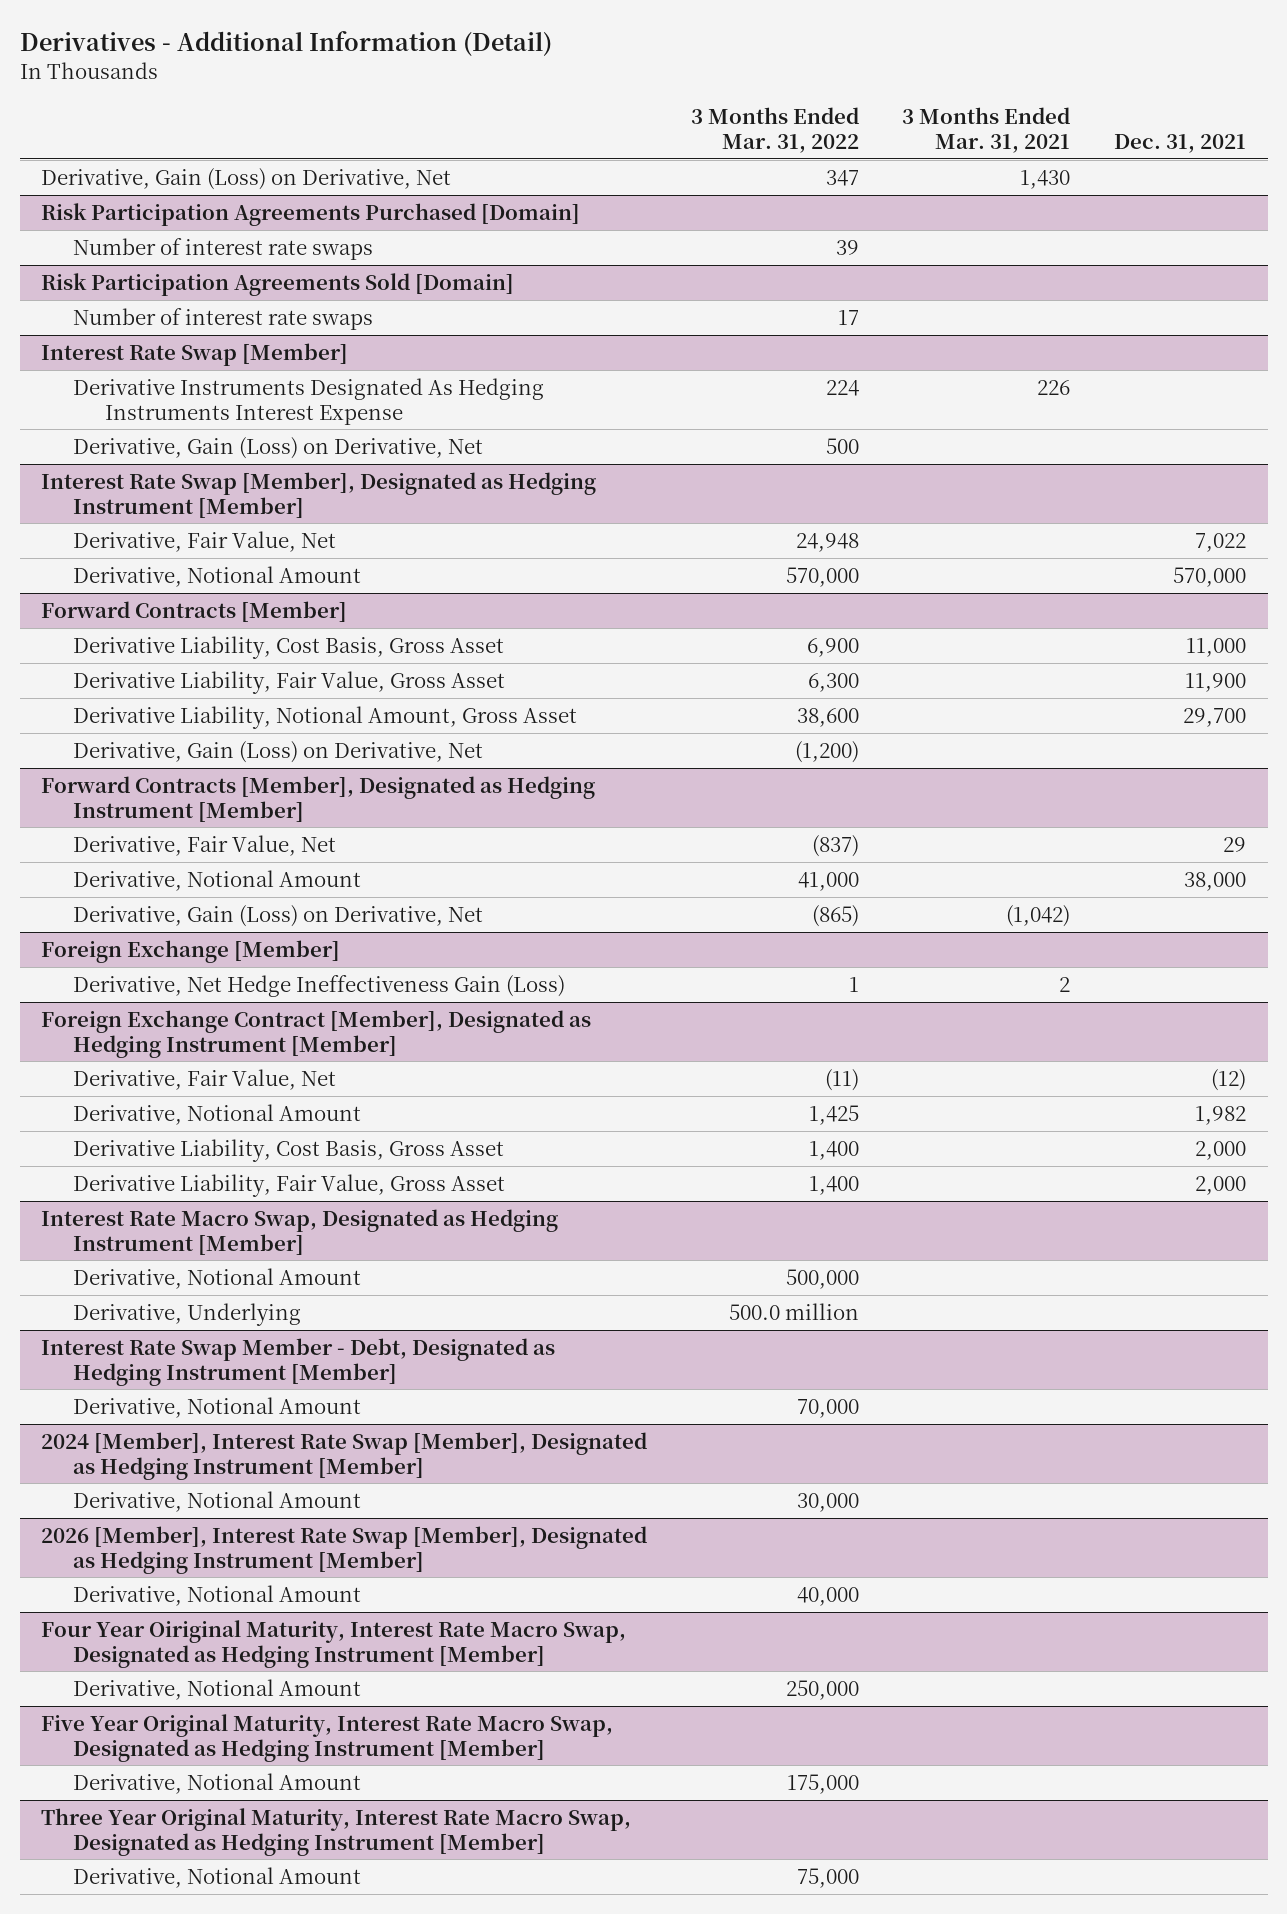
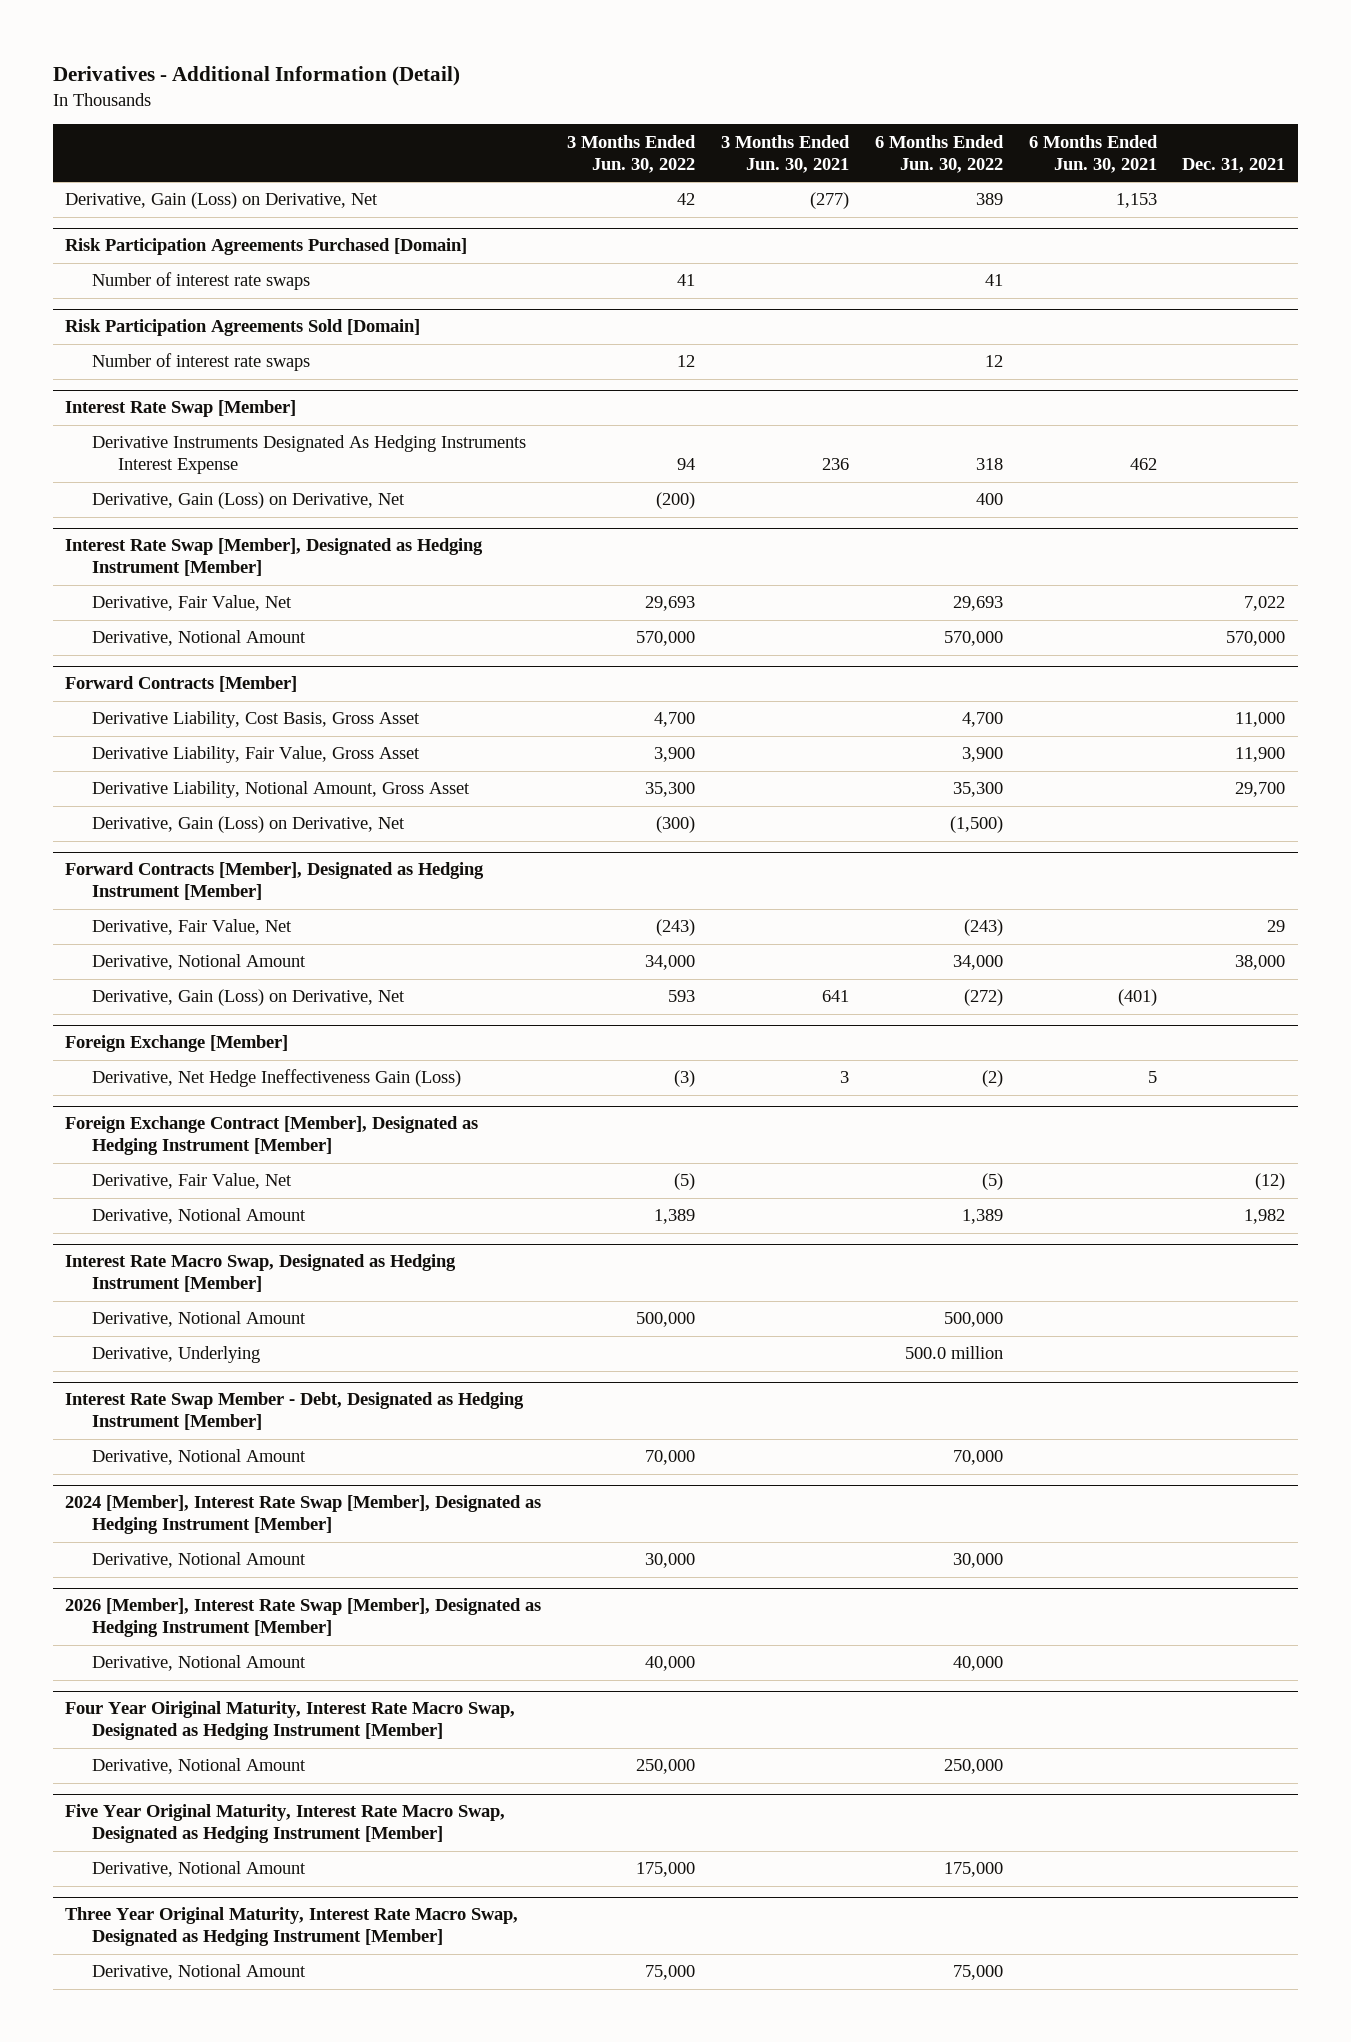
- | 3 Months Ended Mar. 31, 2022 | 3 Months Ended Mar. 31, 2021 | Dec. 31, 2021
+ | 3 Months Ended Jun. 30, 2022 | 3 Months Ended Jun. 30, 2021 | 6 Months Ended Jun. 30, 2022 | 6 Months Ended Jun. 30, 2021 | Dec. 31, 2021
@ Foreign Exchange Contract [Member], Designated as Hedging Instrument [Member]
- Derivative Liability, Cost Basis, Gross Asset | 1,400 | | 2,000
- Derivative Liability, Fair Value, Gross Asset | 1,400 | | 2,000

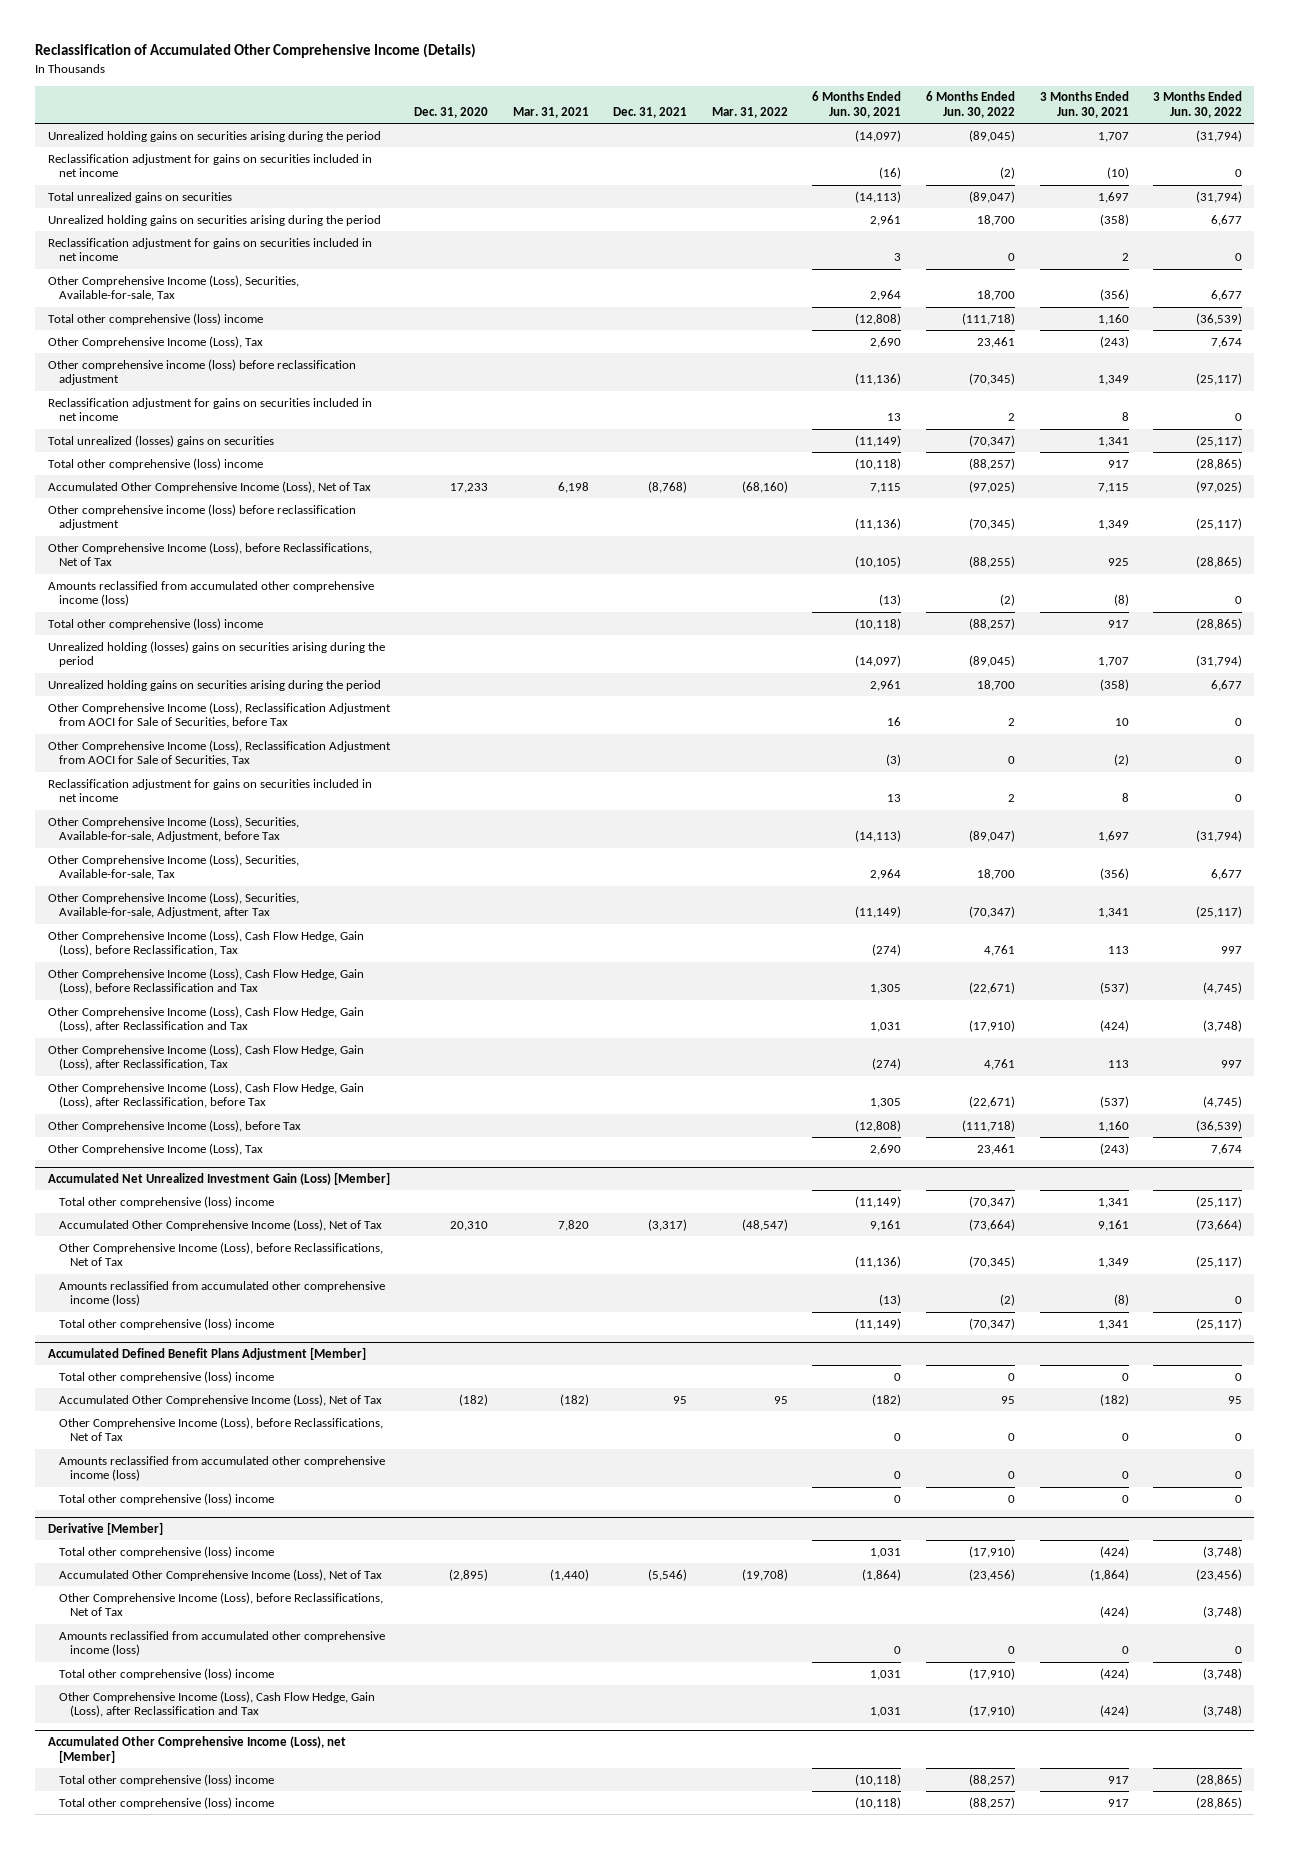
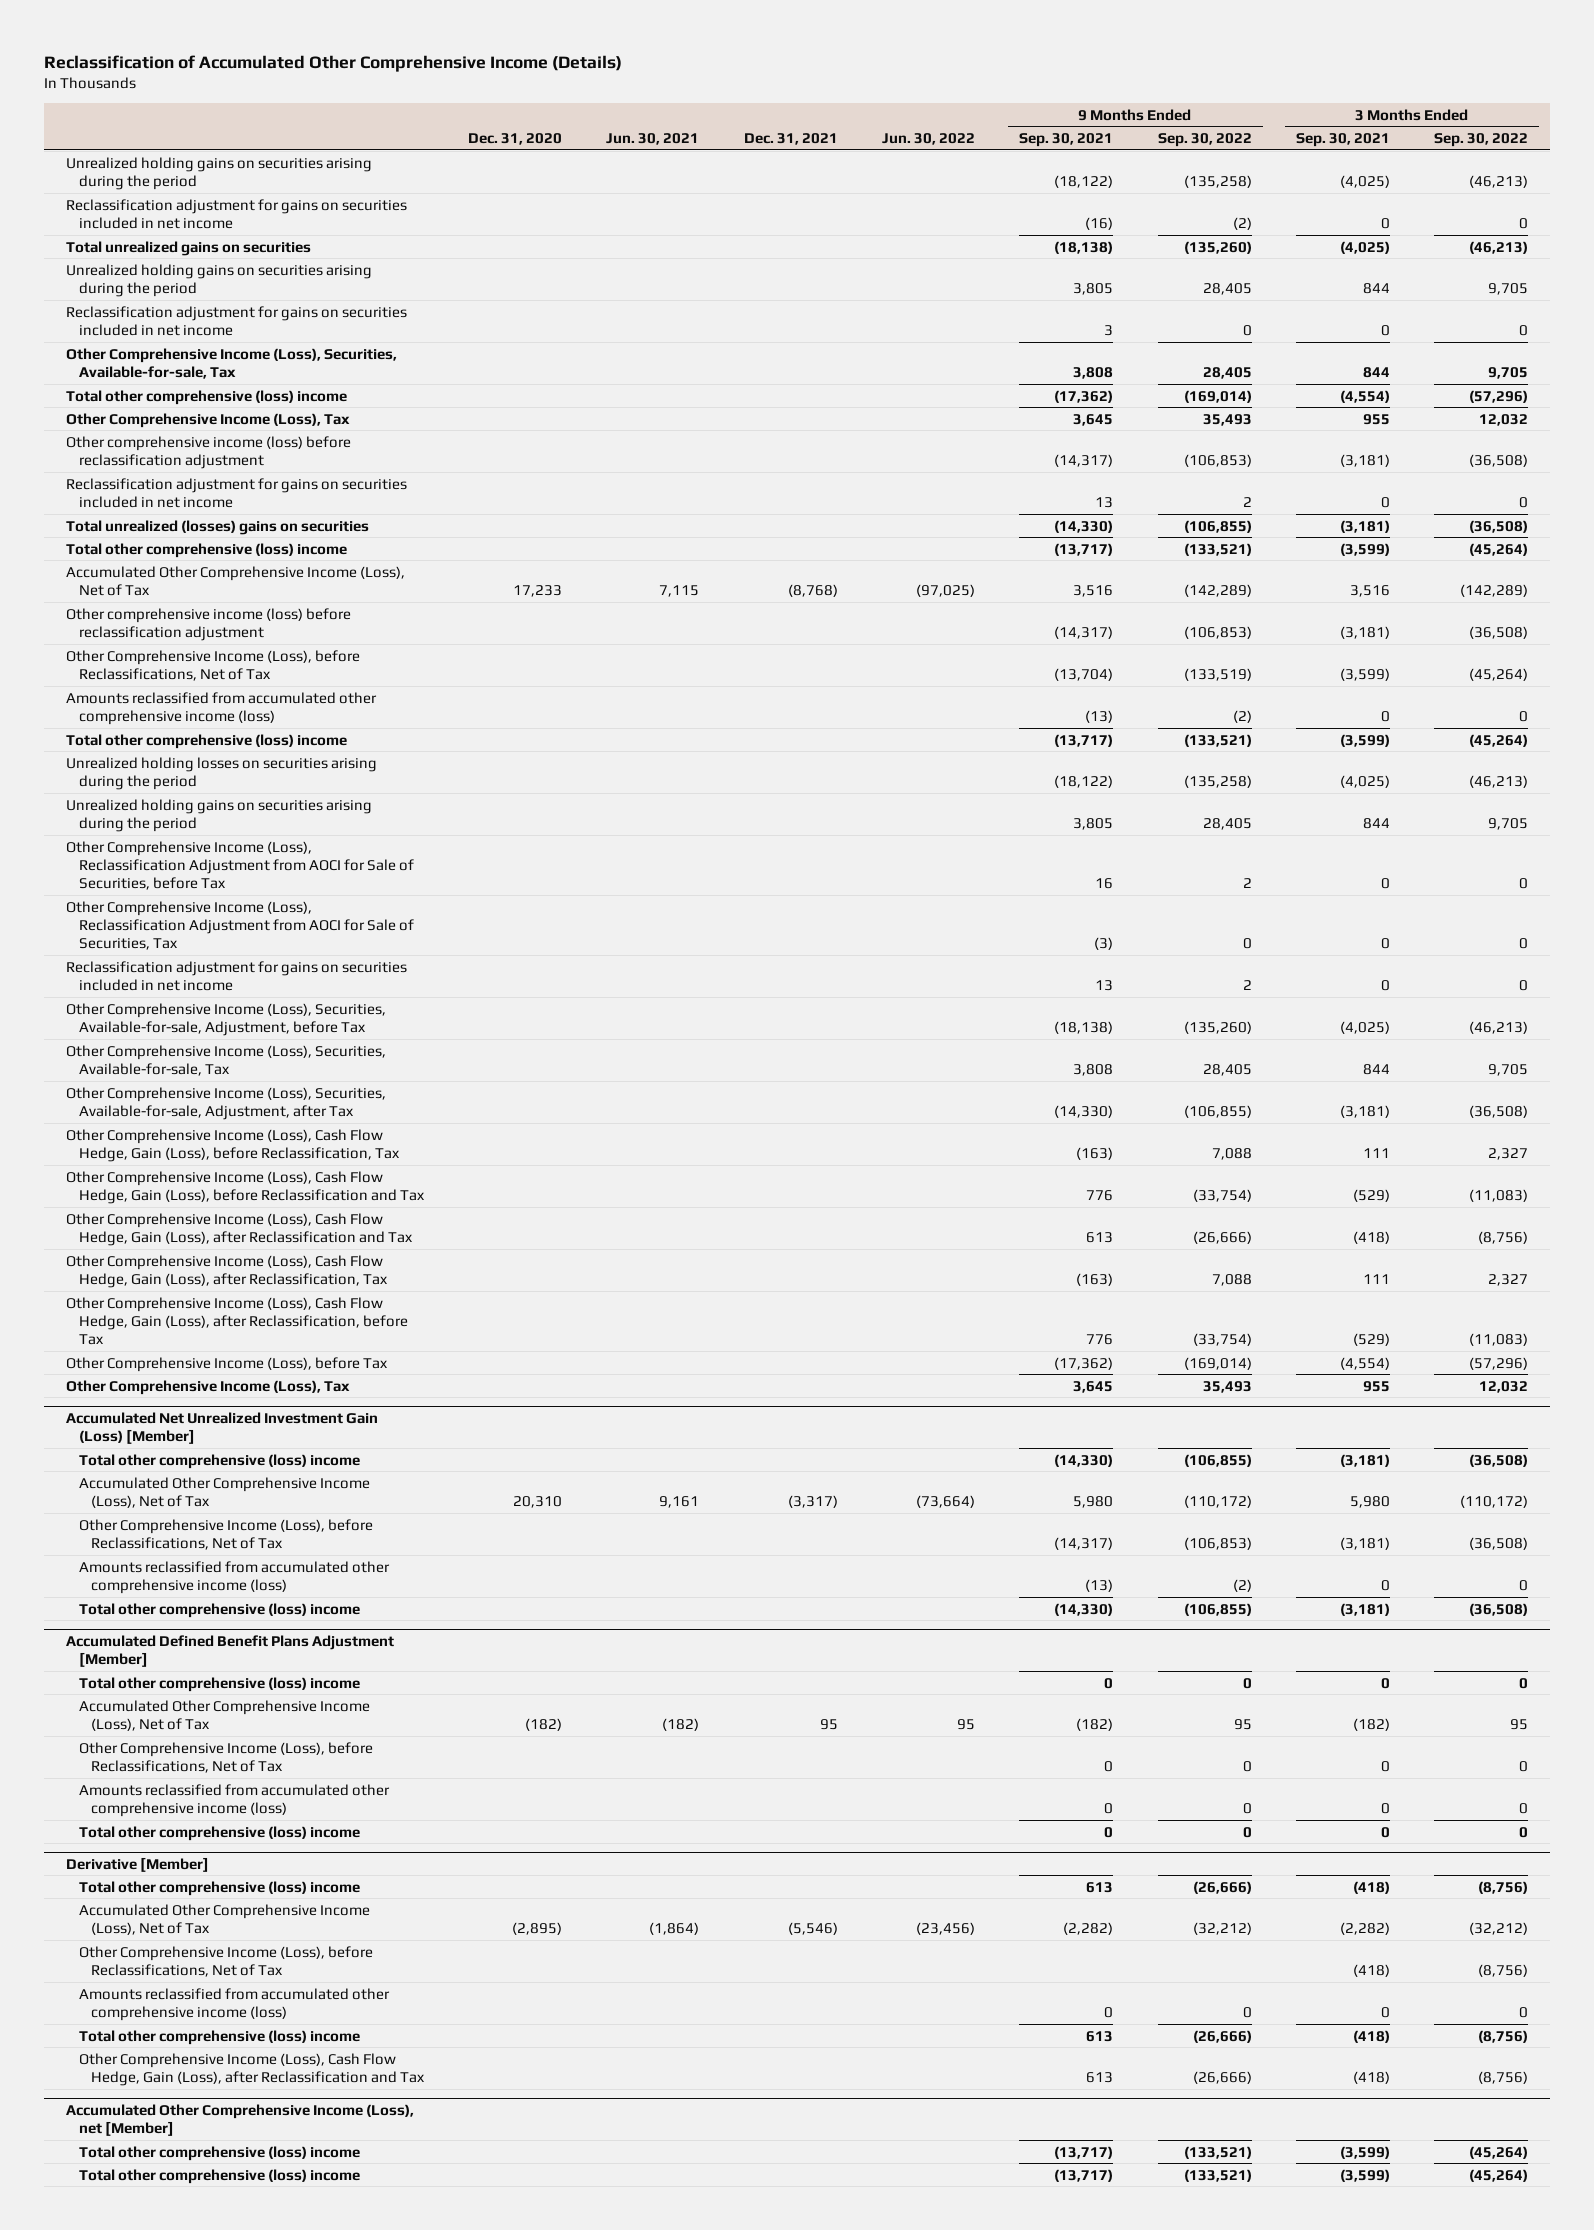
- | Dec. 31, 2020 | Mar. 31, 2021 | Dec. 31, 2021 | Mar. 31, 2022 | 6 Months Ended Jun. 30, 2021 | 6 Months Ended Jun. 30, 2022 | 3 Months Ended Jun. 30, 2021 | 3 Months Ended Jun. 30, 2022
+ | Dec. 31, 2020 | Jun. 30, 2021 | Dec. 31, 2021 | Jun. 30, 2022 | 9 Months Ended Sep. 30, 2021 | 9 Months Ended Sep. 30, 2022 | 3 Months Ended Sep. 30, 2021 | 3 Months Ended Sep. 30, 2022
- Unrealized holding (losses) gains on securities arising during the period | | | | | (14,097) | (89,045) | 1,707 | (31,794)
+ Unrealized holding losses on securities arising during the period | | | | | (18,122) | (135,258) | (4,025) | (46,213)

